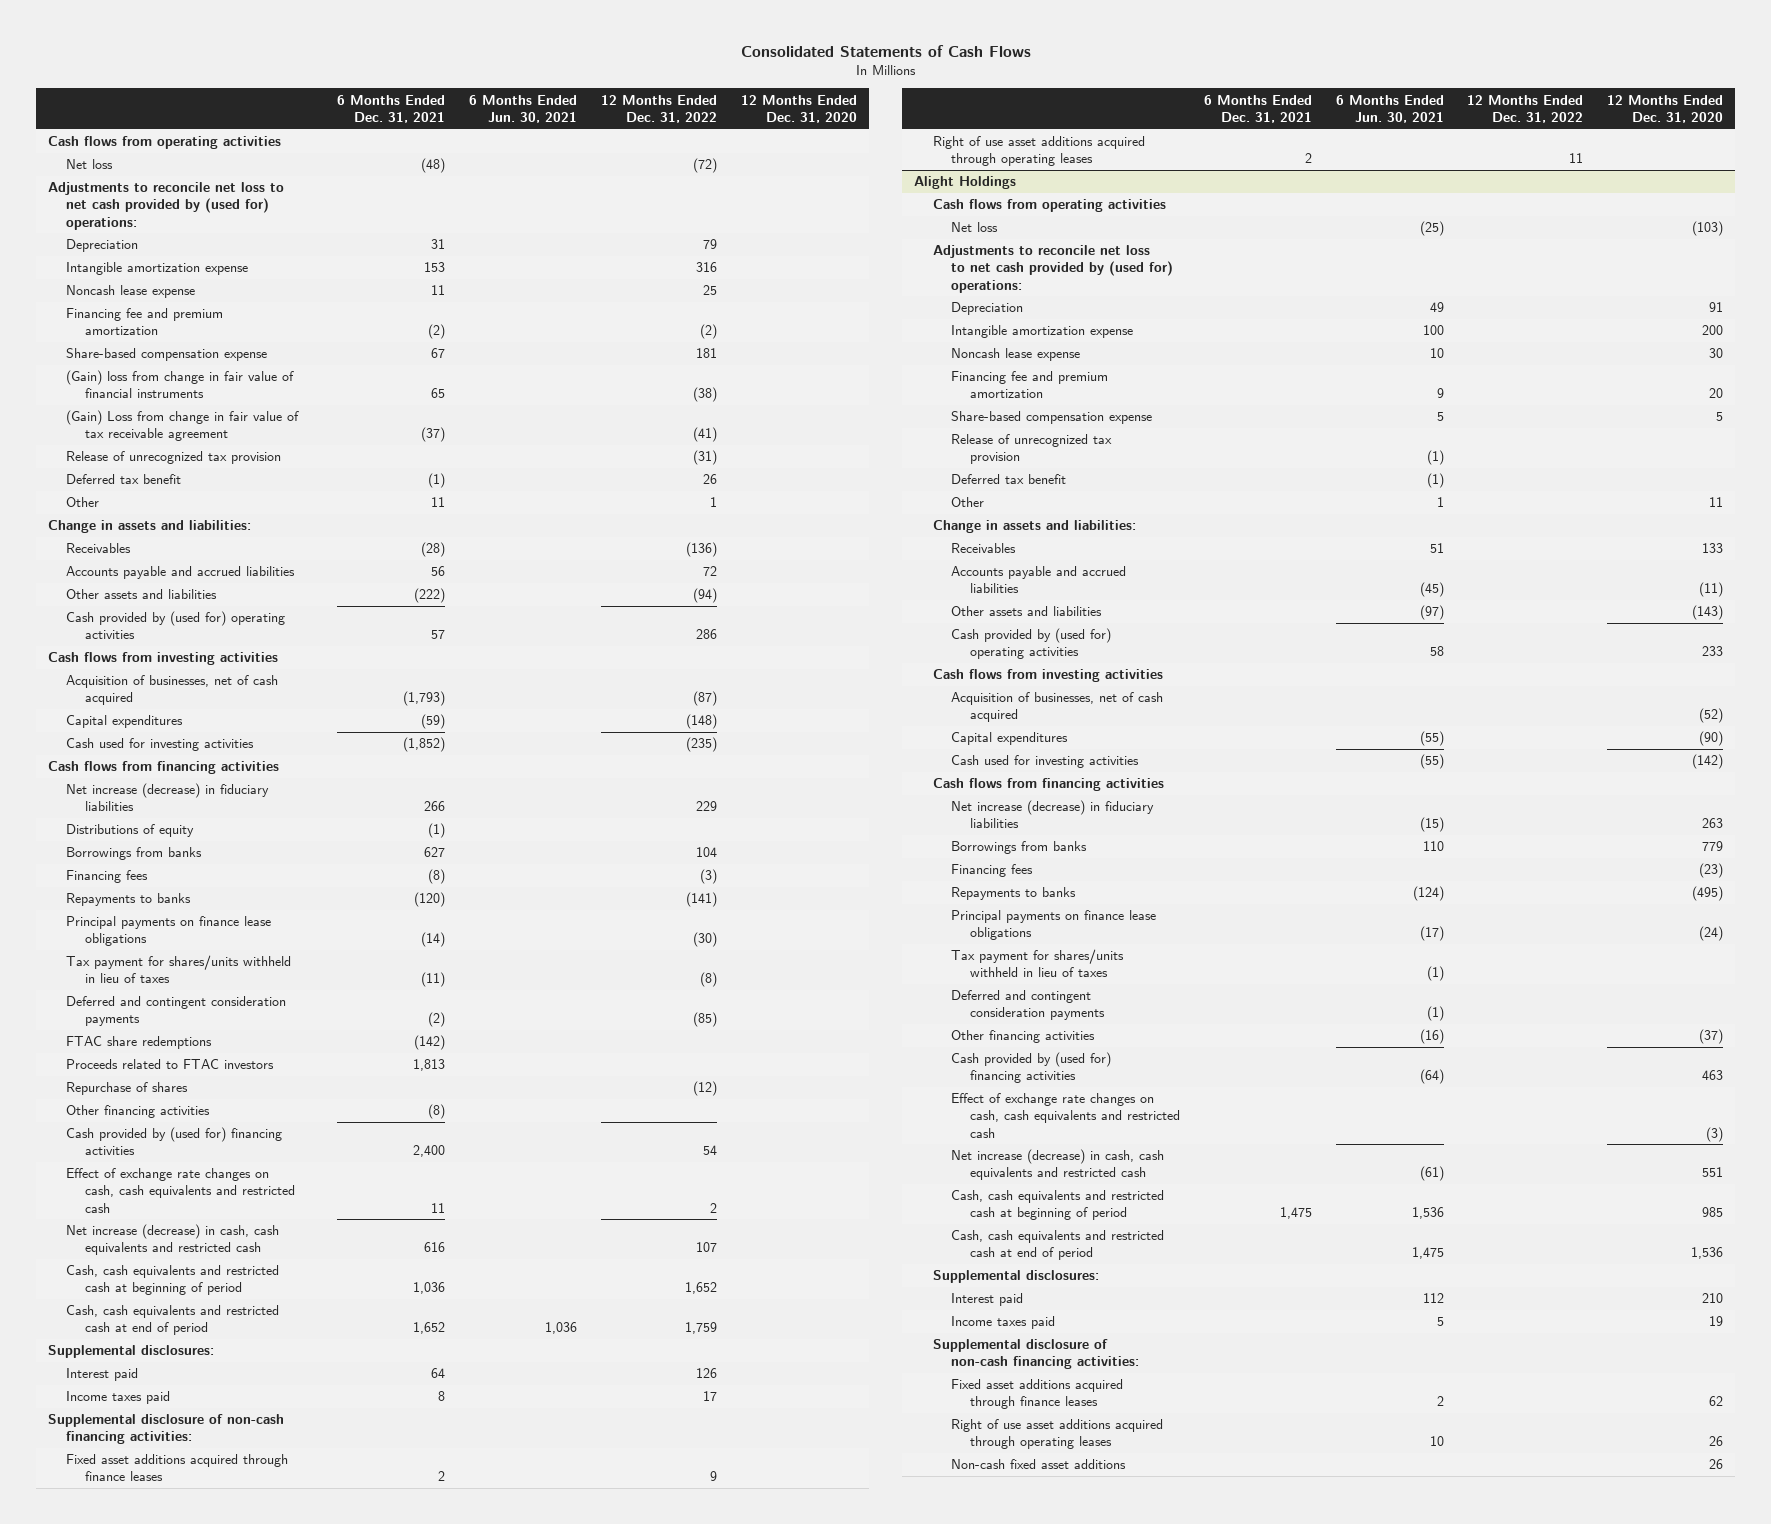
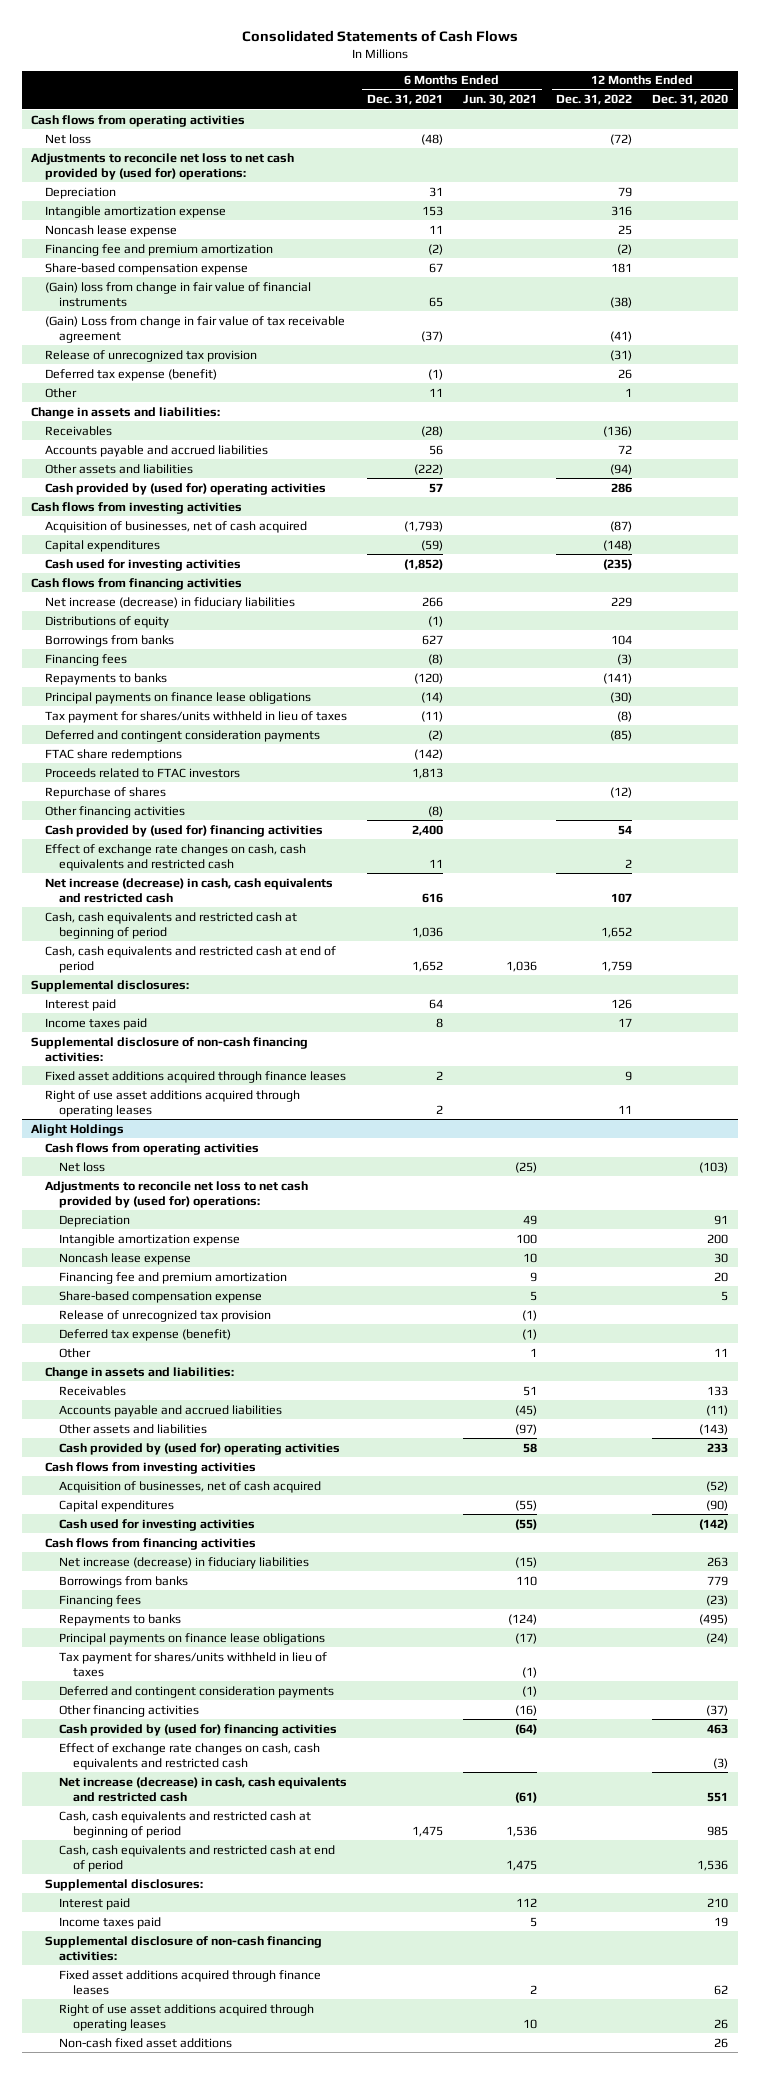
- Deferred tax benefit | (1) | | 26 |
+ Deferred tax expense (benefit) | (1) | | 26 |
@ Alight Holdings
- Deferred tax benefit | | (1) | |
+ Deferred tax expense (benefit) | | (1) | |

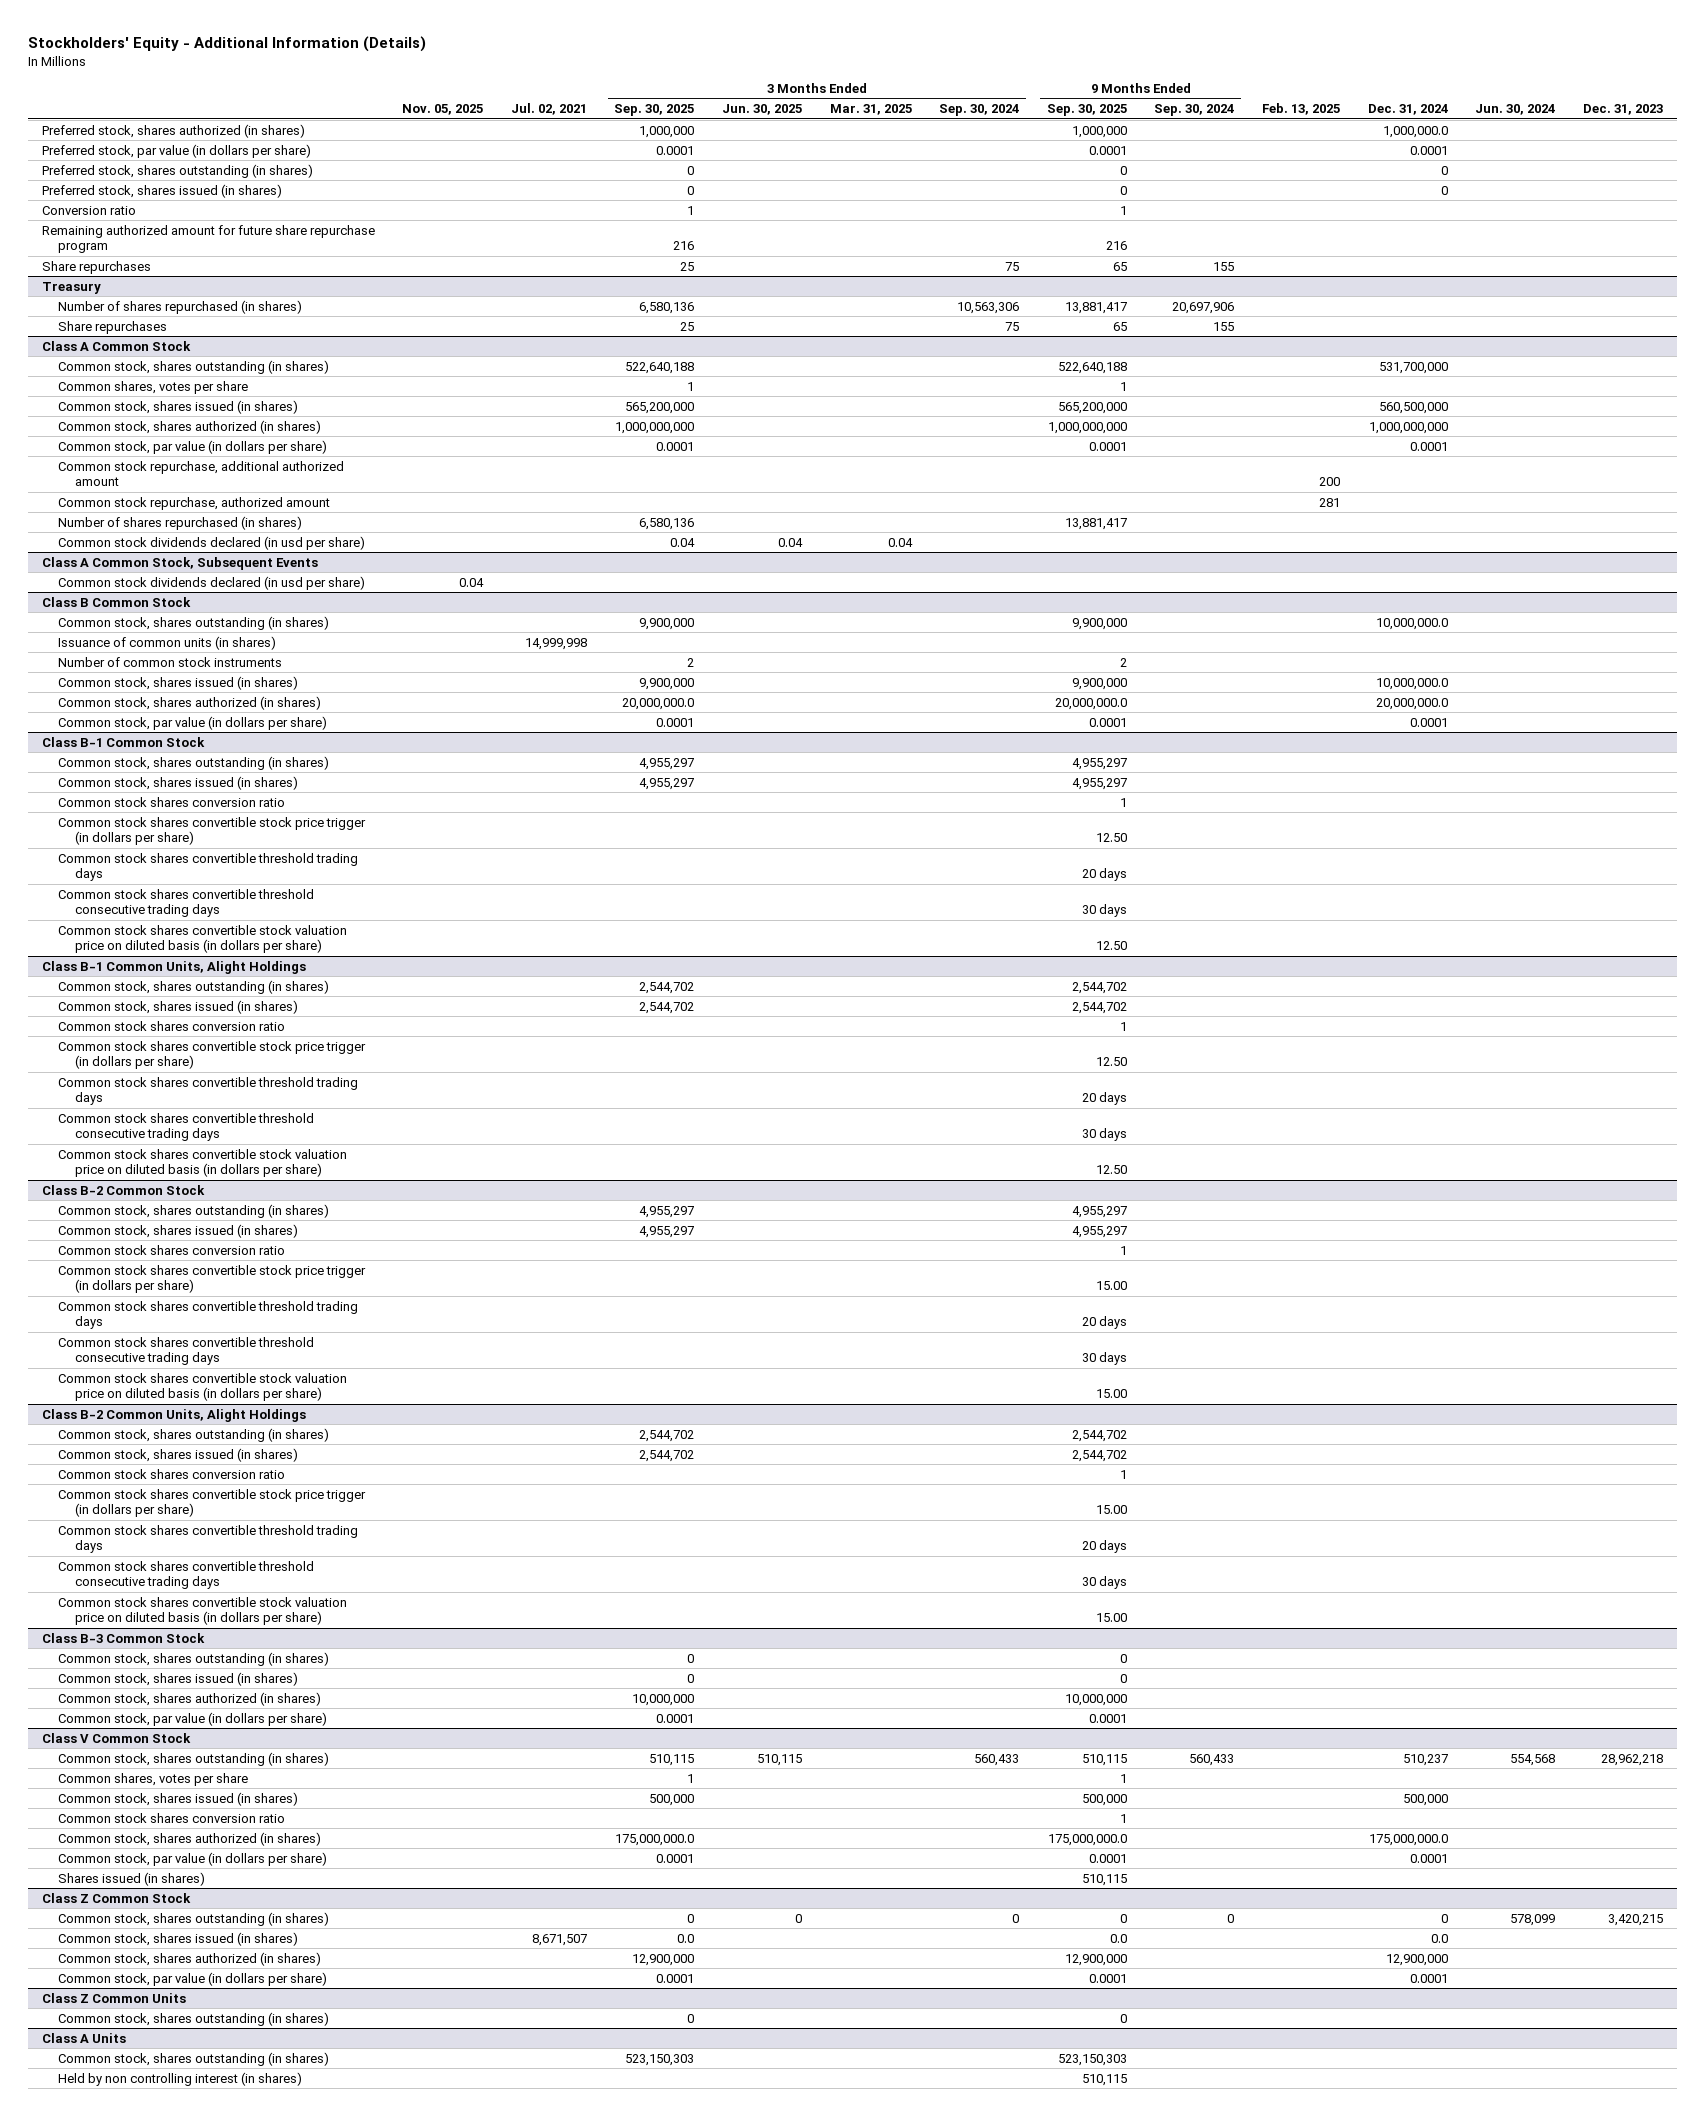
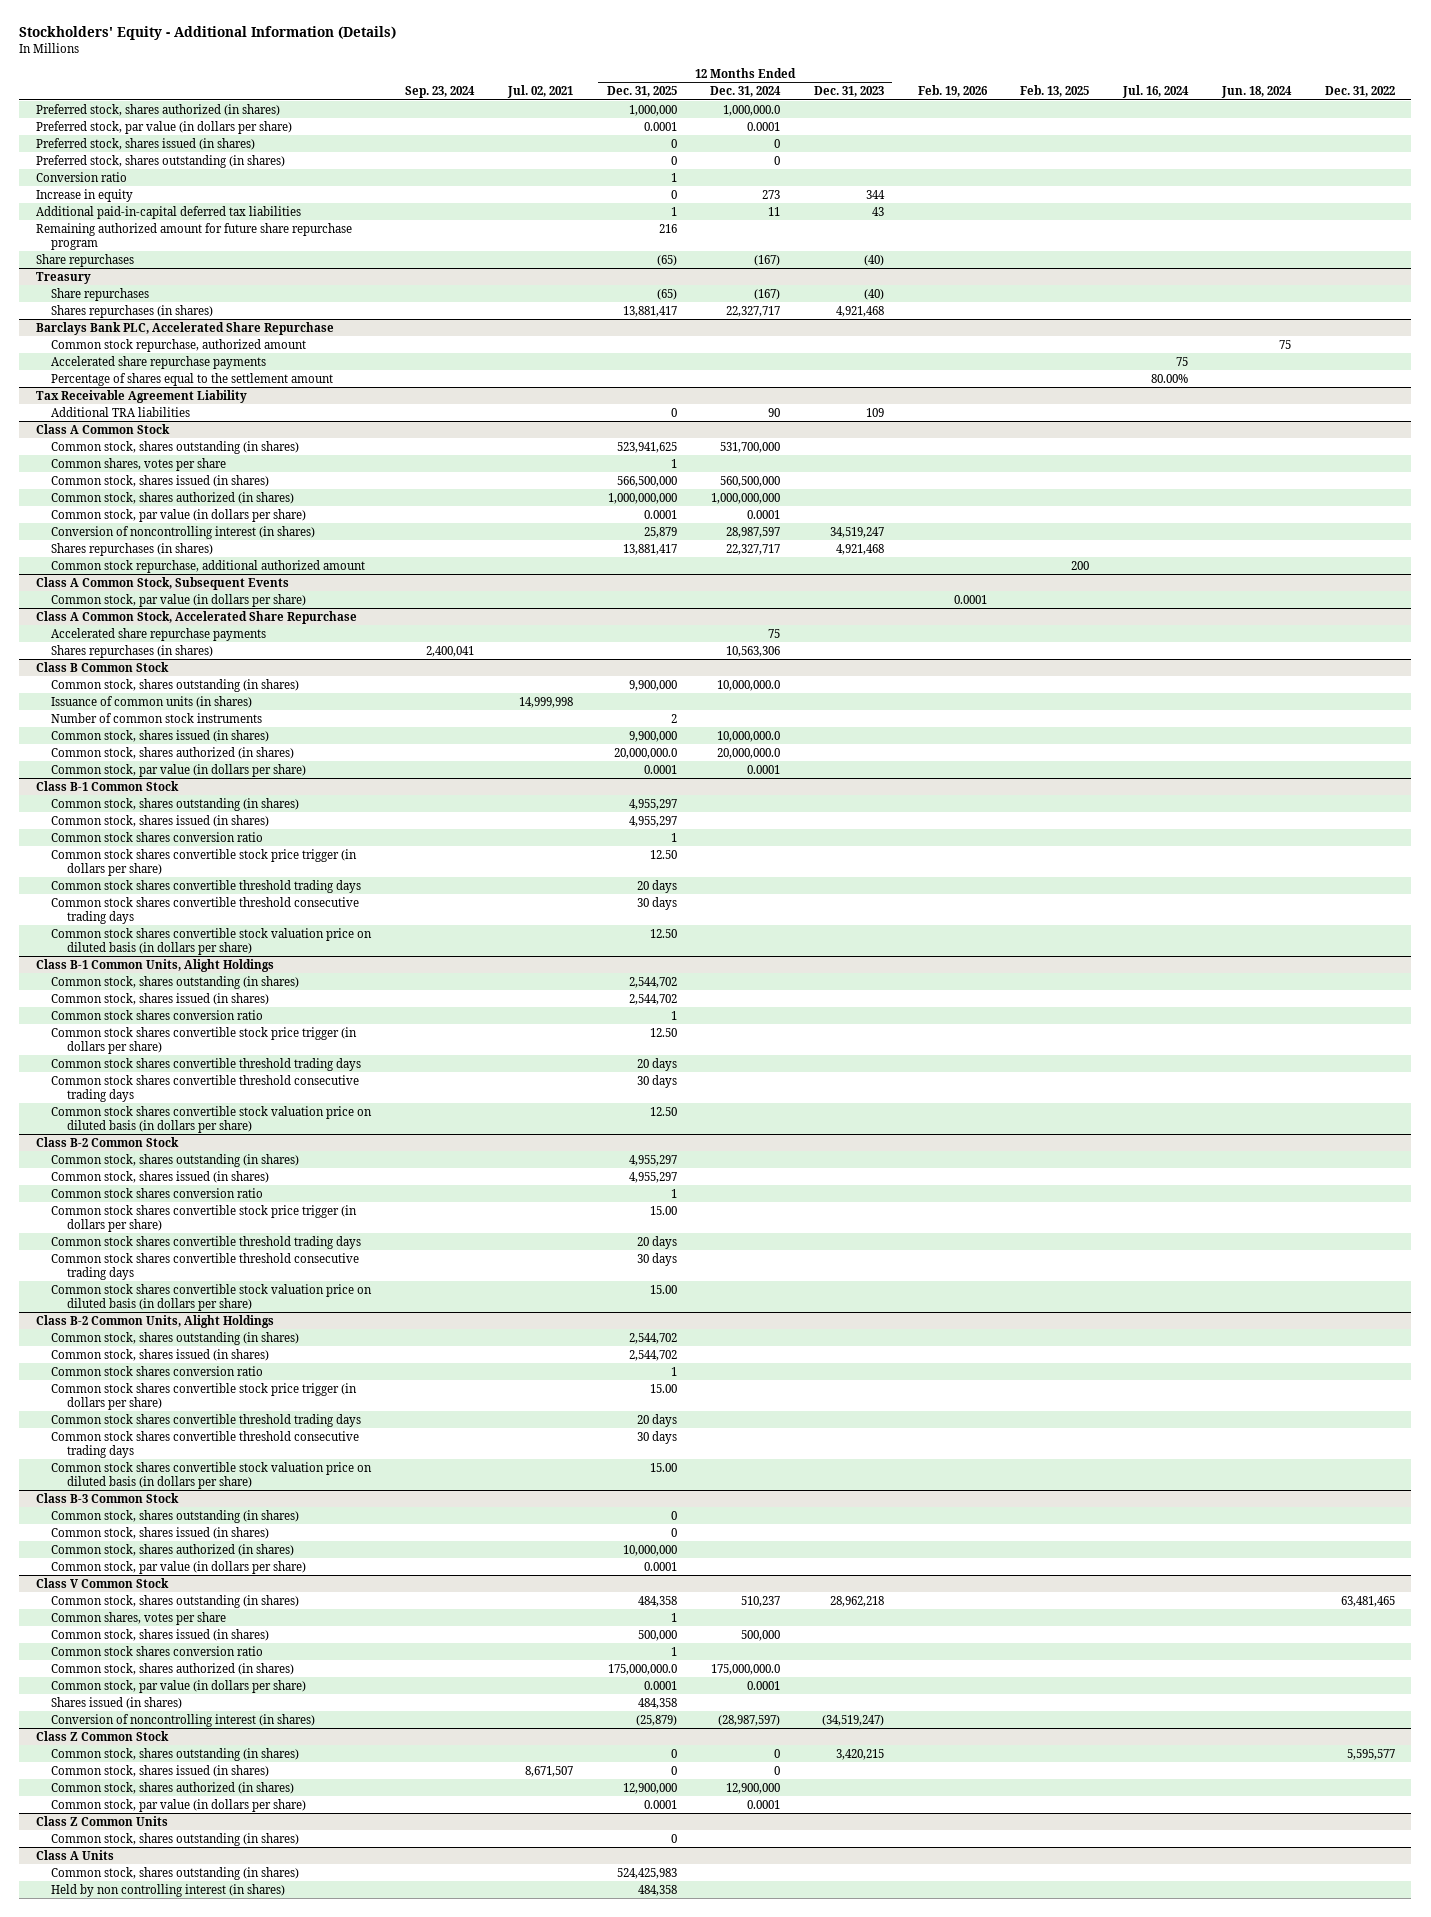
- | Nov. 05, 2025 | Jul. 02, 2021 | 3 Months Ended Sep. 30, 2025 | 3 Months Ended Jun. 30, 2025 | 3 Months Ended Mar. 31, 2025 | 3 Months Ended Sep. 30, 2024 | 9 Months Ended Sep. 30, 2025 | 9 Months Ended Sep. 30, 2024 | Feb. 13, 2025 | Dec. 31, 2024 | Jun. 30, 2024 | Dec. 31, 2023
+ | Sep. 23, 2024 | Jul. 02, 2021 | 12 Months Ended Dec. 31, 2025 | 12 Months Ended Dec. 31, 2024 | 12 Months Ended Dec. 31, 2023 | Feb. 19, 2026 | Feb. 13, 2025 | Jul. 16, 2024 | Jun. 18, 2024 | Dec. 31, 2022
moved down: Preferred stock, shares outstanding (in shares) | | | 0 | 0 | | | | | |
+ Increase in equity | | | 0 | 273 | 344 | | | | |
+ Additional paid-in-capital deferred tax liabilities | | | 1 | 11 | 43 | | | | |
@ Treasury
- Number of shares repurchased (in shares) | | | 6,580,136 | | | 10,563,306 | 13,881,417 | 20,697,906 | | | |
+ Shares repurchases (in shares) | | | 13,881,417 | 22,327,717 | 4,921,468 | | | | |
+ Barclays Bank PLC, Accelerated Share Repurchase
+ Common stock repurchase, authorized amount | | | | | | | | | 75 |
+ Accelerated share repurchase payments | | | | | | | | 75 | |
+ Percentage of shares equal to the settlement amount | | | | | | | | 80.00% | |
+ Tax Receivable Agreement Liability
+ Additional TRA liabilities | | | 0 | 90 | 109 | | | | |
@ Class A Common Stock
+ Conversion of noncontrolling interest (in shares) | | | 25,879 | 28,987,597 | 34,519,247 | | | | |
+ Shares repurchases (in shares) | | | 13,881,417 | 22,327,717 | 4,921,468 | | | | |
- Common stock repurchase, authorized amount | | | | | | | | | 281 | | |
- Number of shares repurchased (in shares) | | | 6,580,136 | | | | 13,881,417 | | | | |
- Common stock dividends declared (in usd per share) | | | 0.04 | 0.04 | 0.04 | | | | | | |
@ Class A Common Stock, Subsequent Events
- Common stock dividends declared (in usd per share) | 0.04 | | | | | | | | | | |
+ Common stock, par value (in dollars per share) | | | | | | 0.0001 | | | |
+ Class A Common Stock, Accelerated Share Repurchase
+ Accelerated share repurchase payments | | | | 75 | | | | | |
+ Shares repurchases (in shares) | 2,400,041 | | | 10,563,306 | | | | | |
@ Class V Common Stock
+ Conversion of noncontrolling interest (in shares) | | | (25,879) | (28,987,597) | (34,519,247) | | | | |

